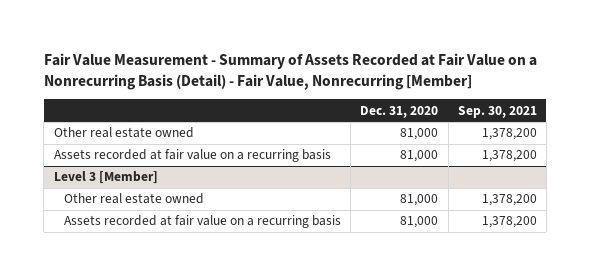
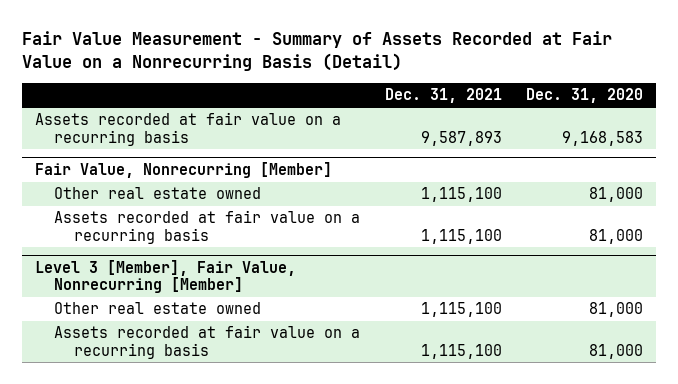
- Fair Value Measurement - Summary of Assets Recorded at Fair Value on a Nonrecurring Basis (Detail) - Fair Value, Nonrecurring [Member]
+ Fair Value Measurement - Summary of Assets Recorded at Fair Value on a Nonrecurring Basis (Detail)
- | Dec. 31, 2020 | Sep. 30, 2021
+ | Dec. 31, 2021 | Dec. 31, 2020
+ Assets recorded at fair value on a recurring basis | 9,587,893 | 9,168,583
+ Fair Value, Nonrecurring [Member]
- Level 3 [Member]
+ Level 3 [Member], Fair Value, Nonrecurring [Member]

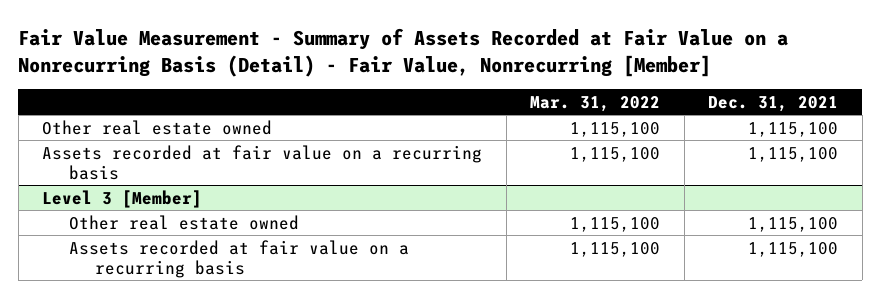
- Fair Value Measurement - Summary of Assets Recorded at Fair Value on a Nonrecurring Basis (Detail)
+ Fair Value Measurement - Summary of Assets Recorded at Fair Value on a Nonrecurring Basis (Detail) - Fair Value, Nonrecurring [Member]
- | Dec. 31, 2021 | Dec. 31, 2020
+ | Mar. 31, 2022 | Dec. 31, 2021
- Assets recorded at fair value on a recurring basis | 9,587,893 | 9,168,583
- Fair Value, Nonrecurring [Member]
- Level 3 [Member], Fair Value, Nonrecurring [Member]
+ Level 3 [Member]

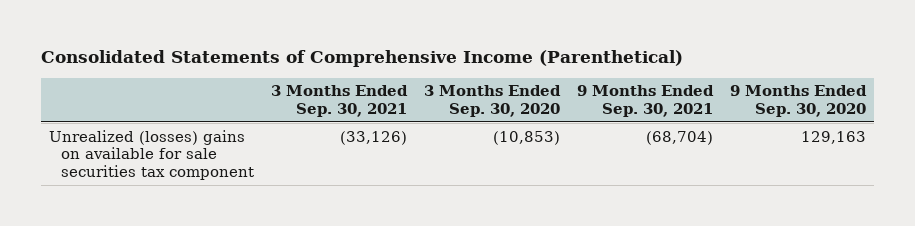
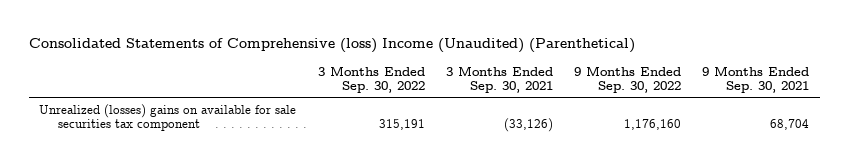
- Consolidated Statements of Comprehensive Income (Parenthetical)
+ Consolidated Statements of Comprehensive (loss) Income (Unaudited) (Parenthetical)
- | 3 Months Ended Sep. 30, 2021 | 3 Months Ended Sep. 30, 2020 | 9 Months Ended Sep. 30, 2021 | 9 Months Ended Sep. 30, 2020
+ | 3 Months Ended Sep. 30, 2022 | 3 Months Ended Sep. 30, 2021 | 9 Months Ended Sep. 30, 2022 | 9 Months Ended Sep. 30, 2021
- Unrealized (losses) gains on available for sale securities tax component | (33,126) | (10,853) | (68,704) | 129,163
+ Unrealized (losses) gains on available for sale securities tax component | 315,191 | (33,126) | 1,176,160 | 68,704

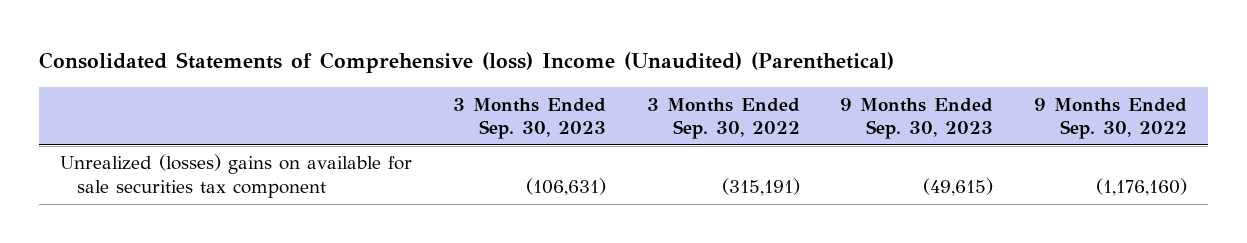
- | 3 Months Ended Sep. 30, 2022 | 3 Months Ended Sep. 30, 2021 | 9 Months Ended Sep. 30, 2022 | 9 Months Ended Sep. 30, 2021
+ | 3 Months Ended Sep. 30, 2023 | 3 Months Ended Sep. 30, 2022 | 9 Months Ended Sep. 30, 2023 | 9 Months Ended Sep. 30, 2022
- Unrealized (losses) gains on available for sale securities tax component | 315,191 | (33,126) | 1,176,160 | 68,704
+ Unrealized (losses) gains on available for sale securities tax component | (106,631) | (315,191) | (49,615) | (1,176,160)

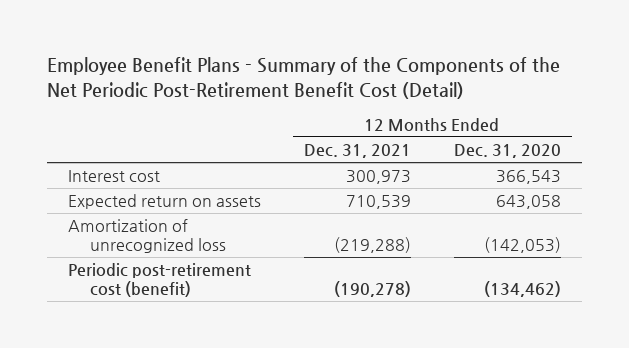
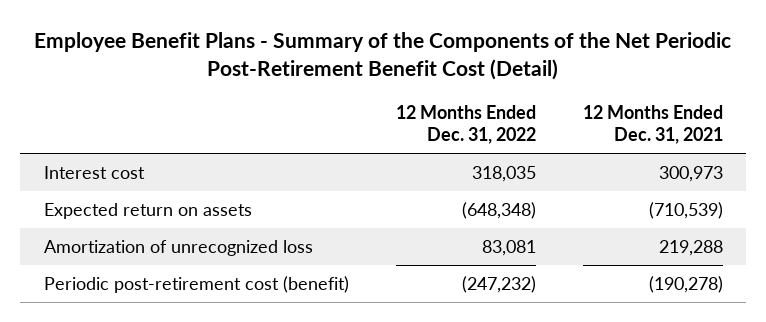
- | 12 Months Ended Dec. 31, 2021 | 12 Months Ended Dec. 31, 2020
+ | 12 Months Ended Dec. 31, 2022 | 12 Months Ended Dec. 31, 2021
- Expected return on assets | 710,539 | 643,058
- Amortization of unrecognized loss | (219,288) | (142,053)
+ Expected return on assets | (648,348) | (710,539)
+ Amortization of unrecognized loss | 83,081 | 219,288

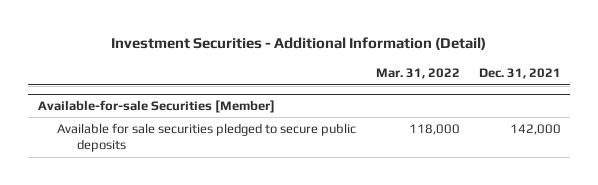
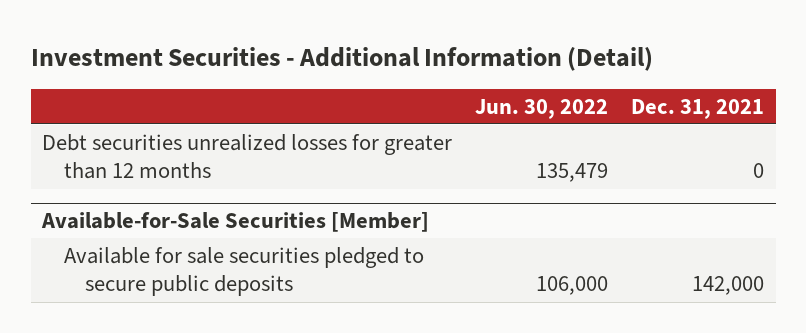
- | Mar. 31, 2022 | Dec. 31, 2021
+ | Jun. 30, 2022 | Dec. 31, 2021
- Available-for-sale Securities [Member]
+ Debt securities unrealized losses for greater than 12 months | 135,479 | 0
+ Available-for-Sale Securities [Member]

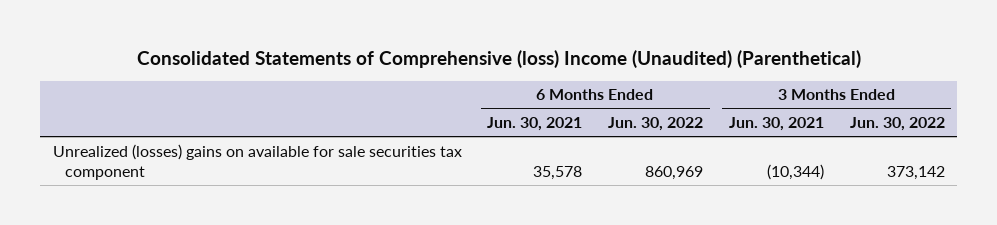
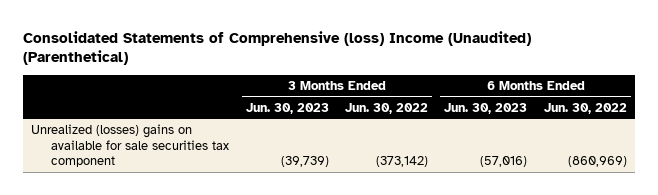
- | 6 Months Ended Jun. 30, 2021 | 6 Months Ended Jun. 30, 2022 | 3 Months Ended Jun. 30, 2021 | 3 Months Ended Jun. 30, 2022
+ | 3 Months Ended Jun. 30, 2023 | 3 Months Ended Jun. 30, 2022 | 6 Months Ended Jun. 30, 2023 | 6 Months Ended Jun. 30, 2022
- Unrealized (losses) gains on available for sale securities tax component | 35,578 | 860,969 | (10,344) | 373,142
+ Unrealized (losses) gains on available for sale securities tax component | (39,739) | (373,142) | (57,016) | (860,969)

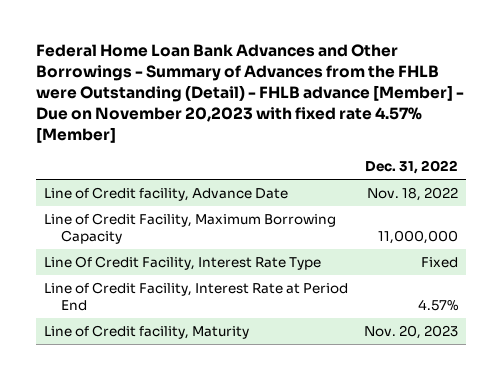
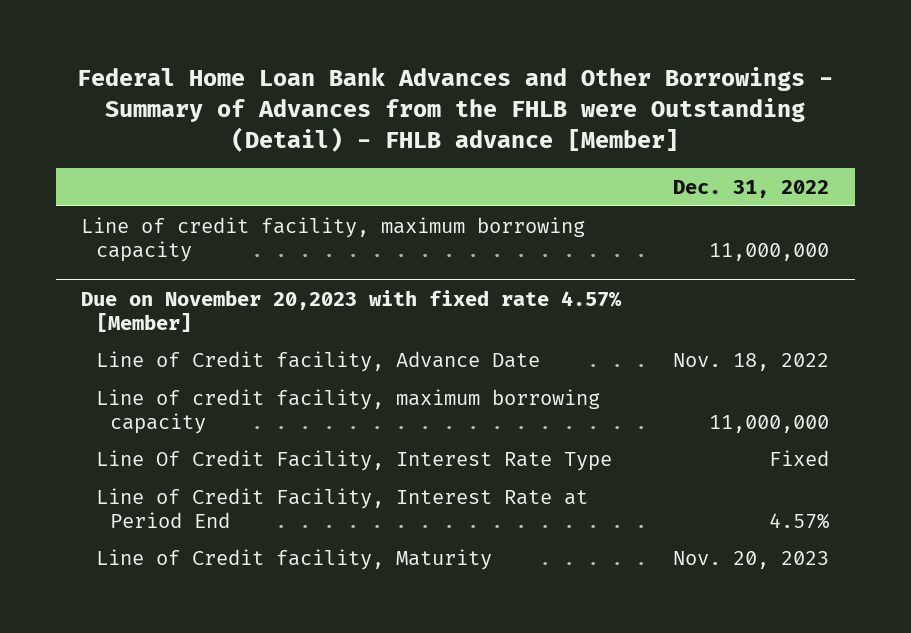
- Federal Home Loan Bank Advances and Other Borrowings - Summary of Advances from the FHLB were Outstanding (Detail) - FHLB advance [Member] - Due on November 20,2023 with fixed rate 4.57% [Member]
+ Federal Home Loan Bank Advances and Other Borrowings - Summary of Advances from the FHLB were Outstanding (Detail) - FHLB advance [Member]
+ Line of credit facility, maximum borrowing capacity | 11,000,000
+ Due on November 20,2023 with fixed rate 4.57% [Member]
- Line of Credit Facility, Maximum Borrowing Capacity | 11,000,000
+ Line of credit facility, maximum borrowing capacity | 11,000,000

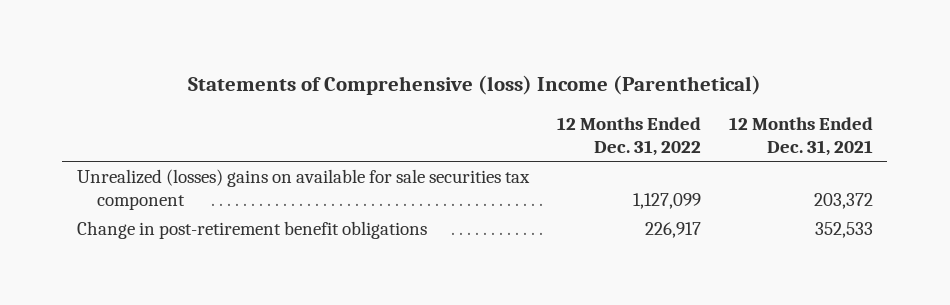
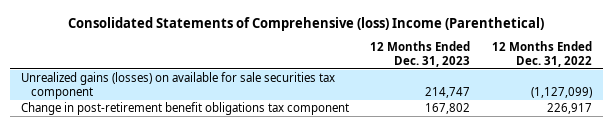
- Statements of Comprehensive (loss) Income (Parenthetical)
+ Consolidated Statements of Comprehensive (loss) Income (Parenthetical)
- | 12 Months Ended Dec. 31, 2022 | 12 Months Ended Dec. 31, 2021
+ | 12 Months Ended Dec. 31, 2023 | 12 Months Ended Dec. 31, 2022
- Unrealized (losses) gains on available for sale securities tax component | 1,127,099 | 203,372
- Change in post-retirement benefit obligations | 226,917 | 352,533
+ Unrealized gains (losses) on available for sale securities tax component | 214,747 | (1,127,099)
+ Change in post-retirement benefit obligations tax component | 167,802 | 226,917

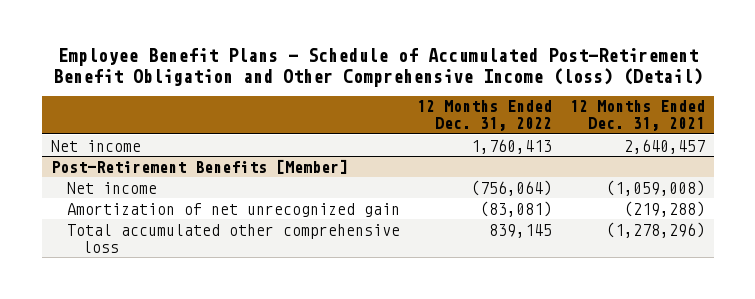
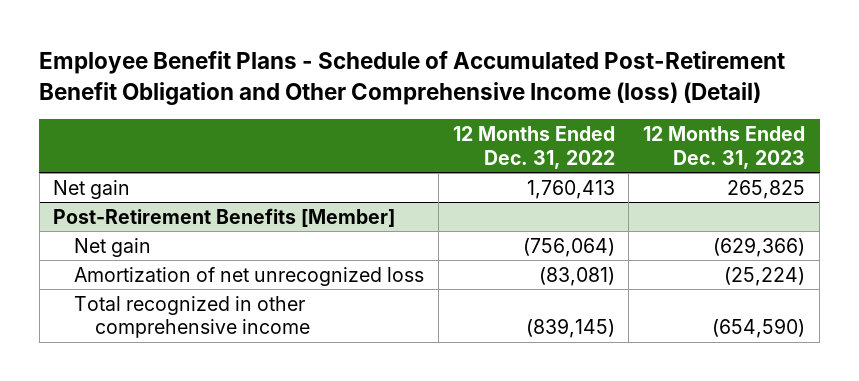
- | 12 Months Ended Dec. 31, 2022 | 12 Months Ended Dec. 31, 2021
+ | 12 Months Ended Dec. 31, 2022 | 12 Months Ended Dec. 31, 2023
- Net income | 1,760,413 | 2,640,457
+ Net gain | 1,760,413 | 265,825
@ Post-Retirement Benefits [Member]
- Net income | (756,064) | (1,059,008)
- Amortization of net unrecognized gain | (83,081) | (219,288)
- Total accumulated other comprehensive loss | 839,145 | (1,278,296)
+ Net gain | (756,064) | (629,366)
+ Amortization of net unrecognized loss | (83,081) | (25,224)
+ Total recognized in other comprehensive income | (839,145) | (654,590)

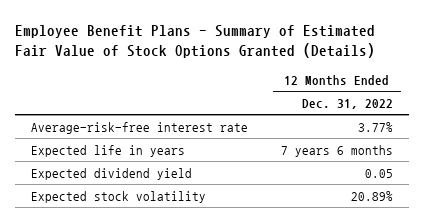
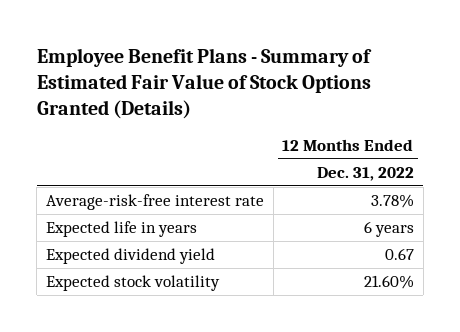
- Average-risk-free interest rate | 3.77%
- Expected life in years | 7 years 6 months
- Expected dividend yield | 0.05
- Expected stock volatility | 20.89%
+ Average-risk-free interest rate | 3.78%
+ Expected life in years | 6 years
+ Expected dividend yield | 0.67
+ Expected stock volatility | 21.60%

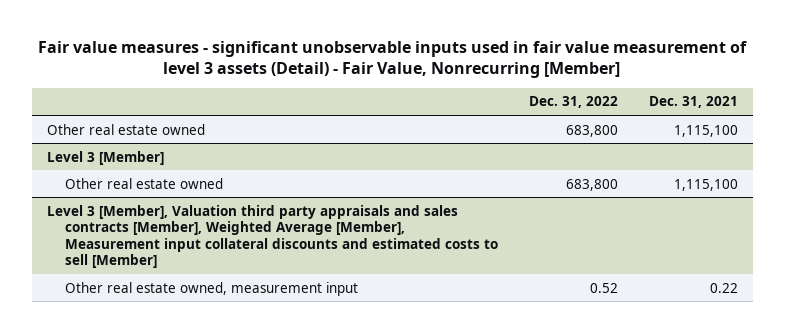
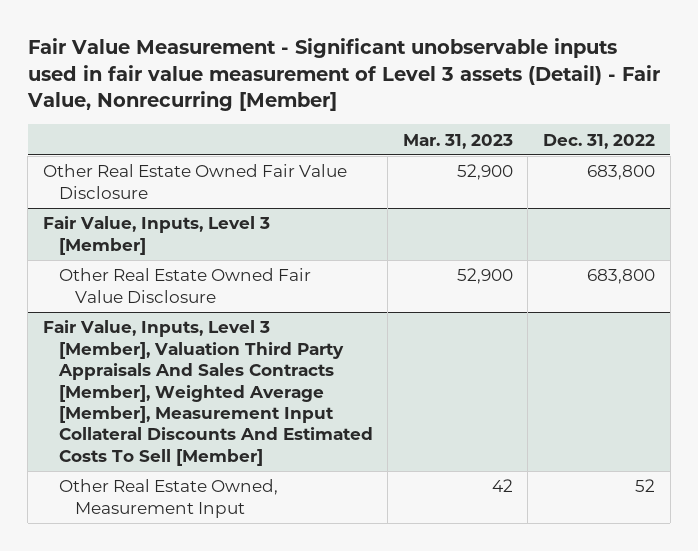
- Fair value measures - significant unobservable inputs used in fair value measurement of level 3 assets (Detail) - Fair Value, Nonrecurring [Member]
+ Fair Value Measurement - Significant unobservable inputs used in fair value measurement of Level 3 assets (Detail) - Fair Value, Nonrecurring [Member]
- | Dec. 31, 2022 | Dec. 31, 2021
+ | Mar. 31, 2023 | Dec. 31, 2022
- Other real estate owned | 683,800 | 1,115,100
- Level 3 [Member]
- Other real estate owned | 683,800 | 1,115,100
- Level 3 [Member], Valuation third party appraisals and sales contracts [Member], Weighted Average [Member], Measurement input collateral discounts and estimated costs to sell [Member]
- Other real estate owned, measurement input | 0.52 | 0.22
+ Other Real Estate Owned Fair Value Disclosure | 52,900 | 683,800
+ Fair Value, Inputs, Level 3 [Member]
+ Other Real Estate Owned Fair Value Disclosure | 52,900 | 683,800
+ Fair Value, Inputs, Level 3 [Member], Valuation Third Party Appraisals And Sales Contracts [Member], Weighted Average [Member], Measurement Input Collateral Discounts And Estimated Costs To Sell [Member]
+ Other Real Estate Owned, Measurement Input | 42 | 52

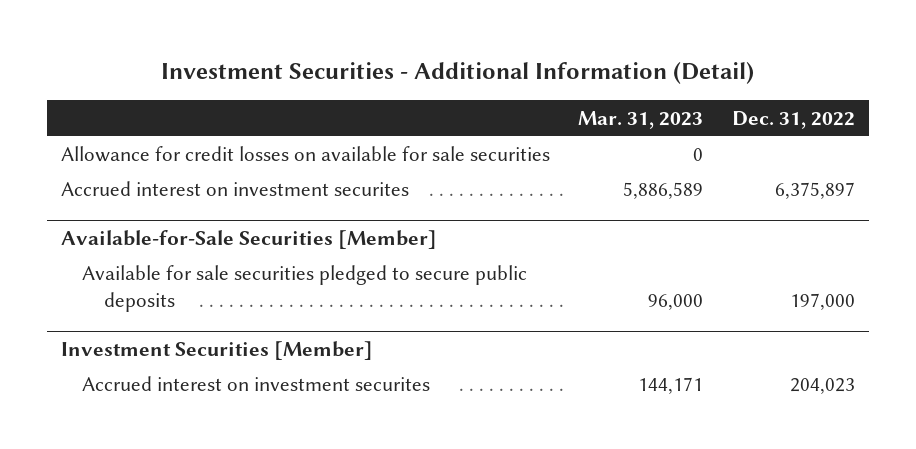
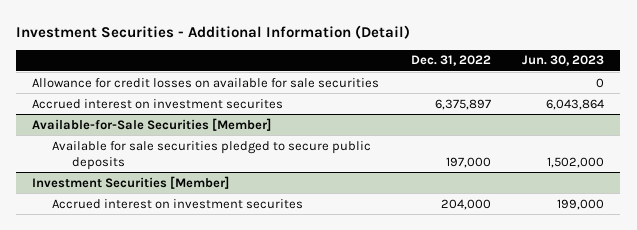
- | Mar. 31, 2023 | Dec. 31, 2022
+ | Dec. 31, 2022 | Jun. 30, 2023
@ Investment Securities [Member]
- Accrued interest on investment securites | 144,171 | 204,023
+ Accrued interest on investment securites | 204,000 | 199,000

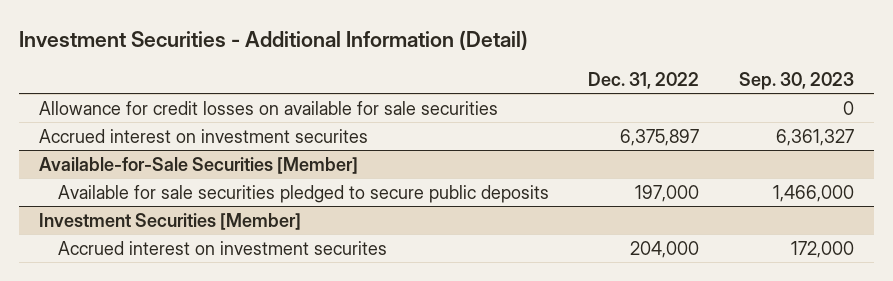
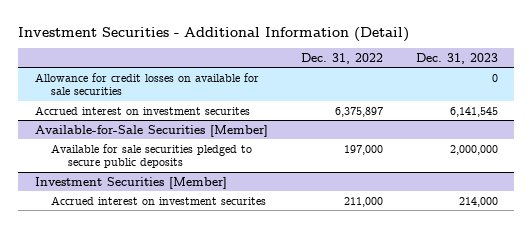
- | Dec. 31, 2022 | Sep. 30, 2023
+ | Dec. 31, 2022 | Dec. 31, 2023
@ Investment Securities [Member]
- Accrued interest on investment securites | 204,000 | 172,000
+ Accrued interest on investment securites | 211,000 | 214,000

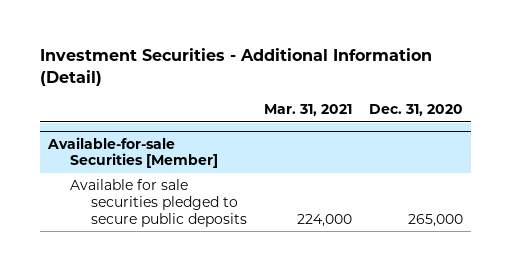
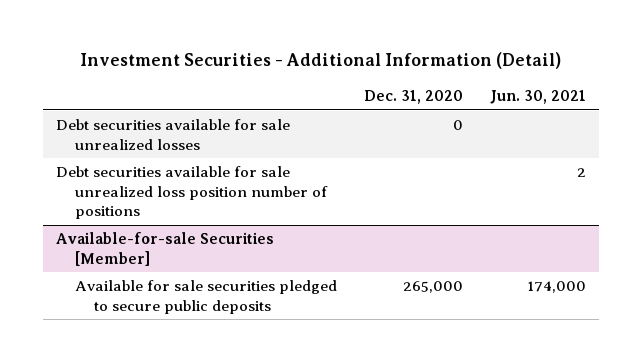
- | Mar. 31, 2021 | Dec. 31, 2020
+ | Dec. 31, 2020 | Jun. 30, 2021
+ Debt securities available for sale unrealized losses | 0 |
+ Debt securities available for sale unrealized loss position number of positions | | 2

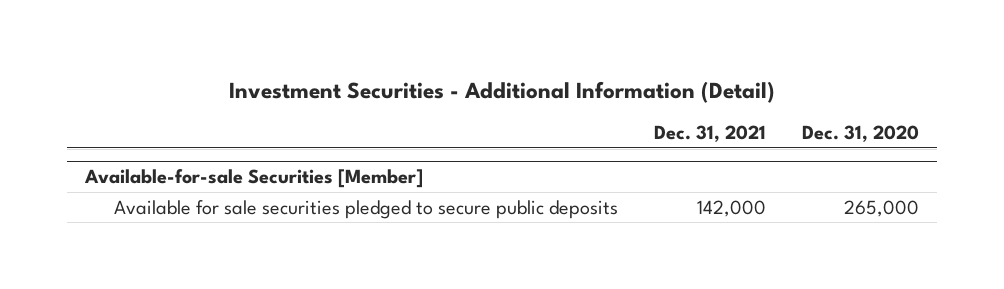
- | Dec. 31, 2020 | Jun. 30, 2021
+ | Dec. 31, 2021 | Dec. 31, 2020
- Debt securities available for sale unrealized losses | 0 |
- Debt securities available for sale unrealized loss position number of positions | | 2

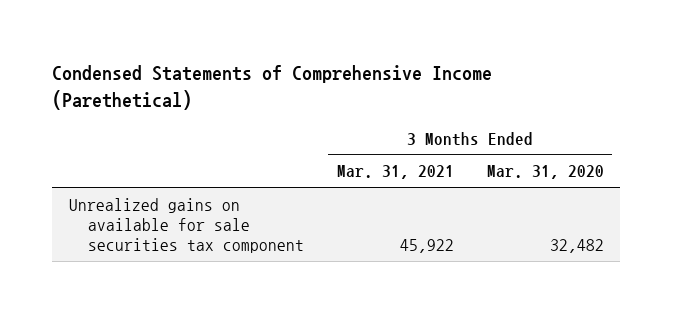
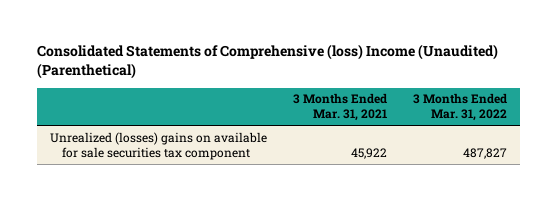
- Condensed Statements of Comprehensive Income (Parethetical)
+ Consolidated Statements of Comprehensive (loss) Income (Unaudited) (Parenthetical)
- | 3 Months Ended Mar. 31, 2021 | 3 Months Ended Mar. 31, 2020
+ | 3 Months Ended Mar. 31, 2021 | 3 Months Ended Mar. 31, 2022
- Unrealized gains on available for sale securities tax component | 45,922 | 32,482
+ Unrealized (losses) gains on available for sale securities tax component | 45,922 | 487,827

